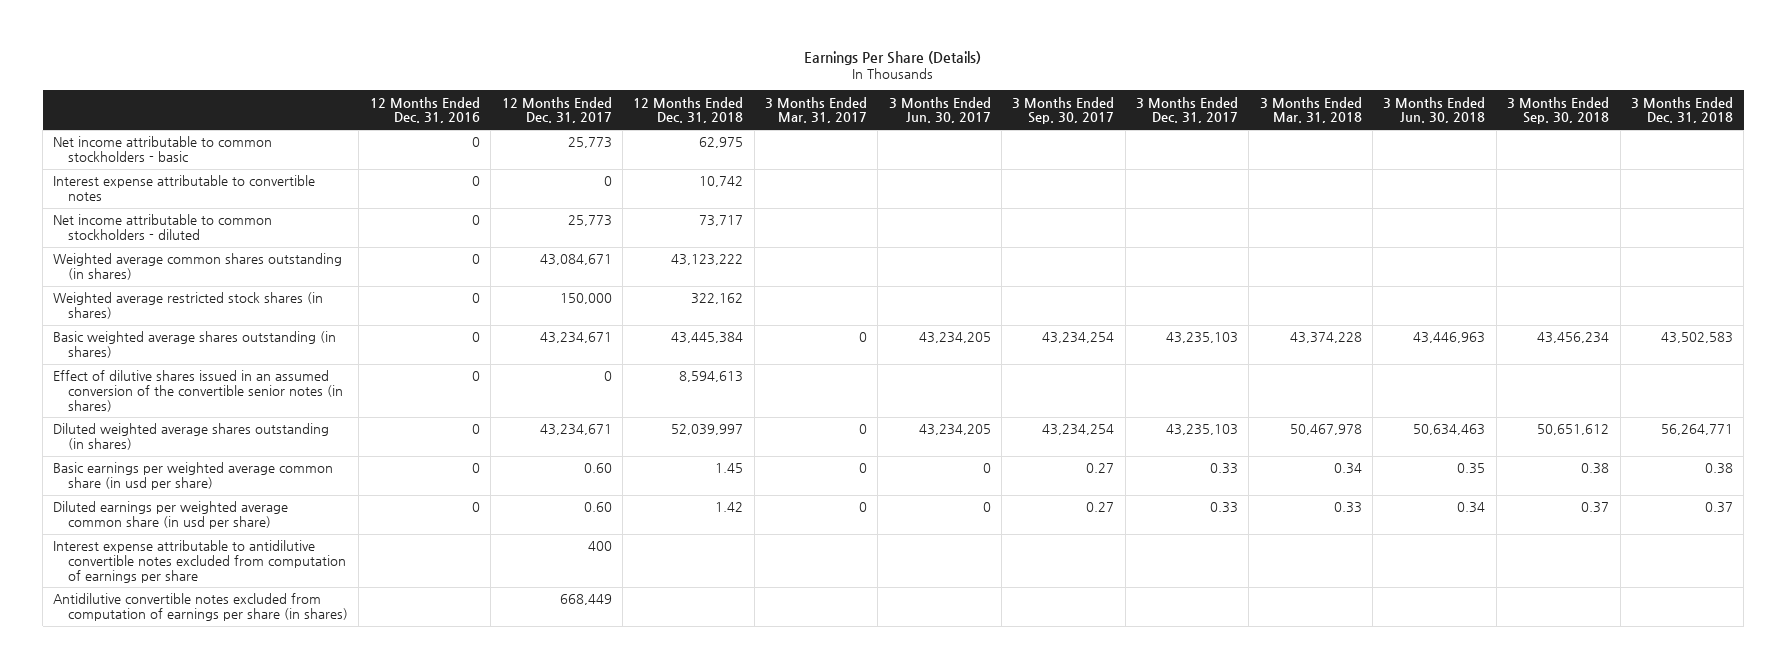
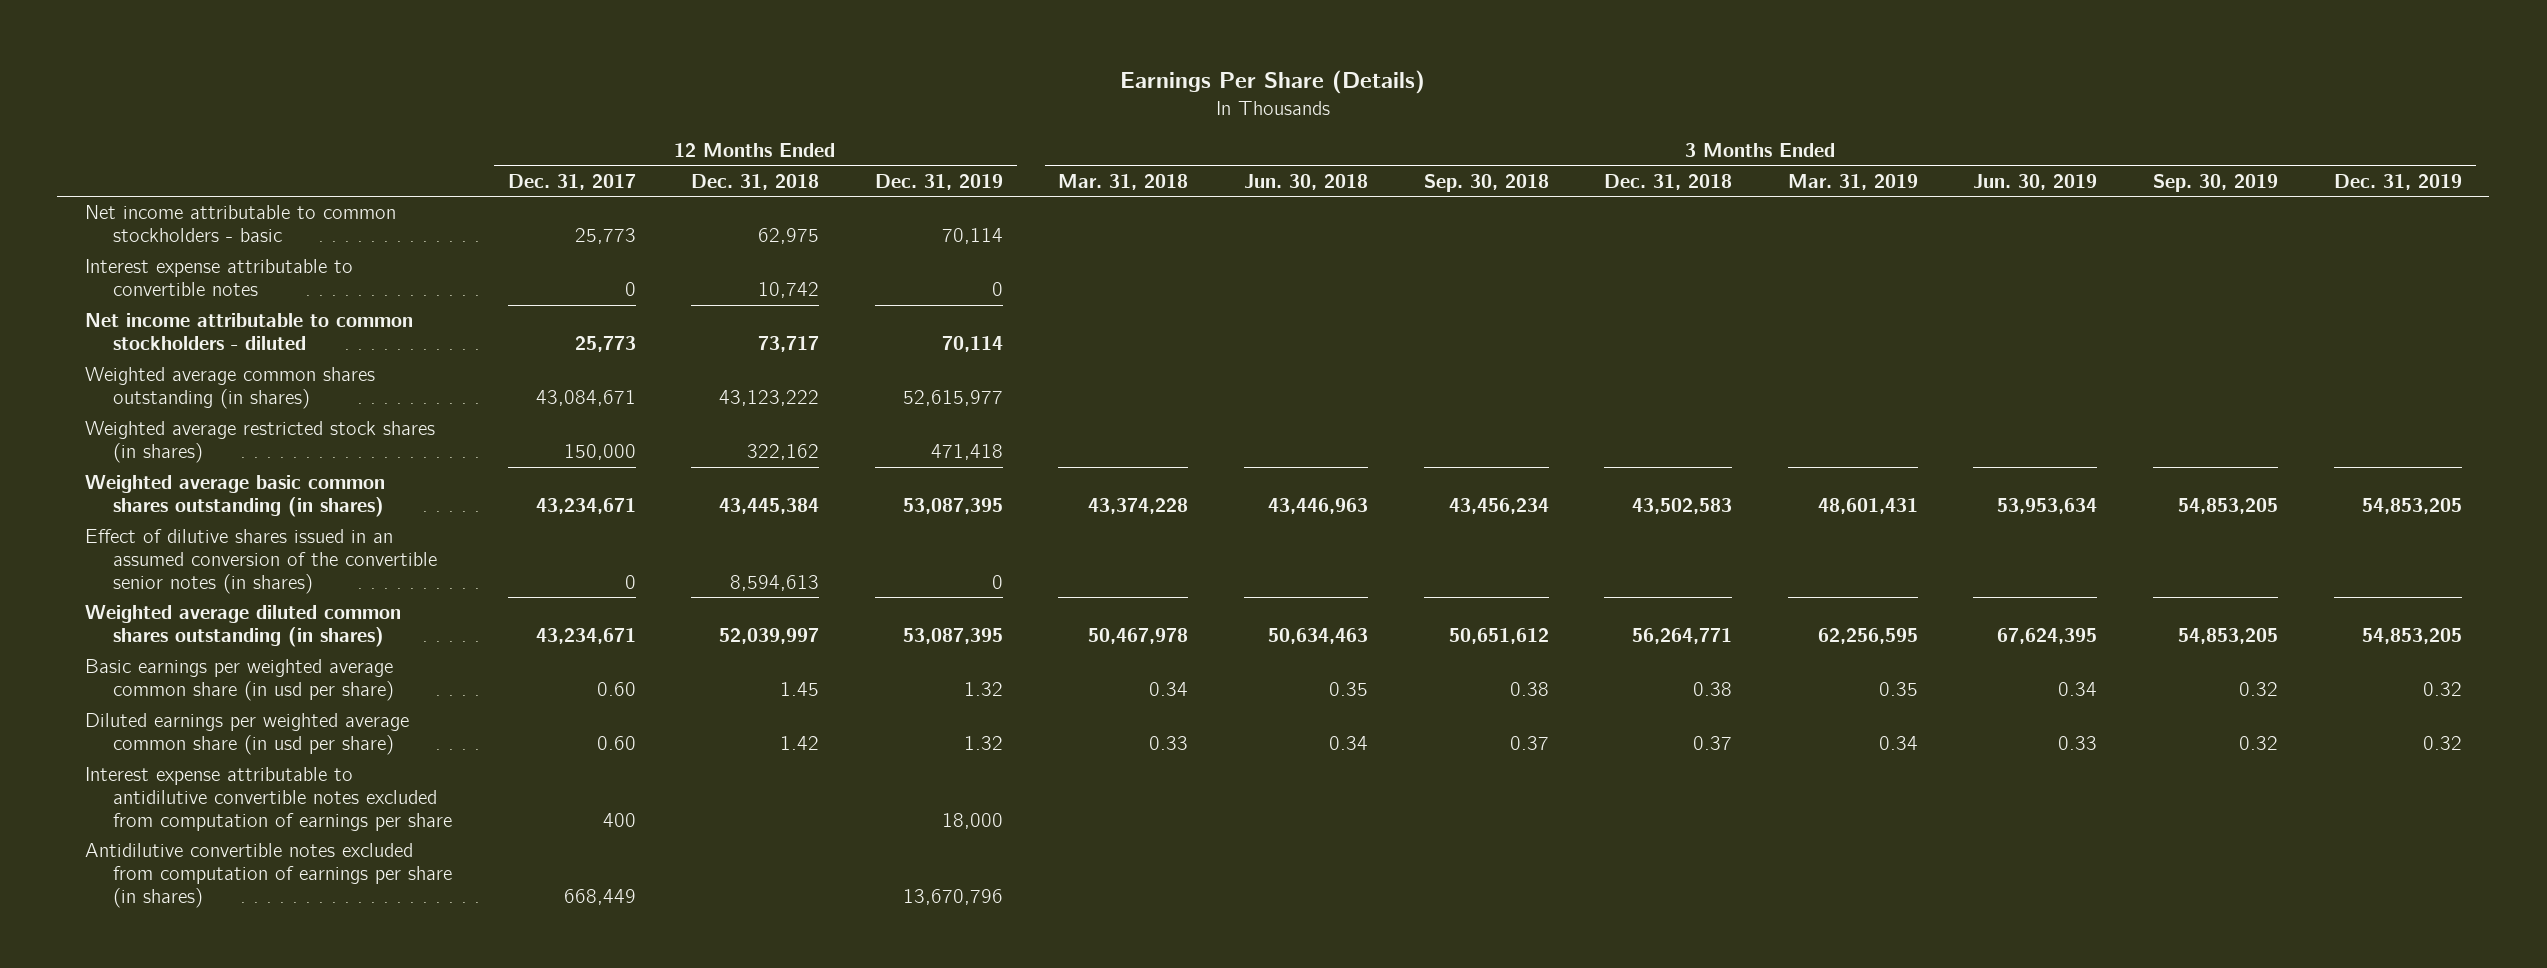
- | 12 Months Ended Dec. 31, 2016 | 12 Months Ended Dec. 31, 2017 | 12 Months Ended Dec. 31, 2018 | 3 Months Ended Mar. 31, 2017 | 3 Months Ended Jun. 30, 2017 | 3 Months Ended Sep. 30, 2017 | 3 Months Ended Dec. 31, 2017 | 3 Months Ended Mar. 31, 2018 | 3 Months Ended Jun. 30, 2018 | 3 Months Ended Sep. 30, 2018 | 3 Months Ended Dec. 31, 2018
+ | 12 Months Ended Dec. 31, 2017 | 12 Months Ended Dec. 31, 2018 | 12 Months Ended Dec. 31, 2019 | 3 Months Ended Mar. 31, 2018 | 3 Months Ended Jun. 30, 2018 | 3 Months Ended Sep. 30, 2018 | 3 Months Ended Dec. 31, 2018 | 3 Months Ended Mar. 31, 2019 | 3 Months Ended Jun. 30, 2019 | 3 Months Ended Sep. 30, 2019 | 3 Months Ended Dec. 31, 2019
- Basic weighted average shares outstanding (in shares) | 0 | 43,234,671 | 43,445,384 | 0 | 43,234,205 | 43,234,254 | 43,235,103 | 43,374,228 | 43,446,963 | 43,456,234 | 43,502,583
+ Weighted average basic common shares outstanding (in shares) | 43,234,671 | 43,445,384 | 53,087,395 | 43,374,228 | 43,446,963 | 43,456,234 | 43,502,583 | 48,601,431 | 53,953,634 | 54,853,205 | 54,853,205
- Diluted weighted average shares outstanding (in shares) | 0 | 43,234,671 | 52,039,997 | 0 | 43,234,205 | 43,234,254 | 43,235,103 | 50,467,978 | 50,634,463 | 50,651,612 | 56,264,771
+ Weighted average diluted common shares outstanding (in shares) | 43,234,671 | 52,039,997 | 53,087,395 | 50,467,978 | 50,634,463 | 50,651,612 | 56,264,771 | 62,256,595 | 67,624,395 | 54,853,205 | 54,853,205

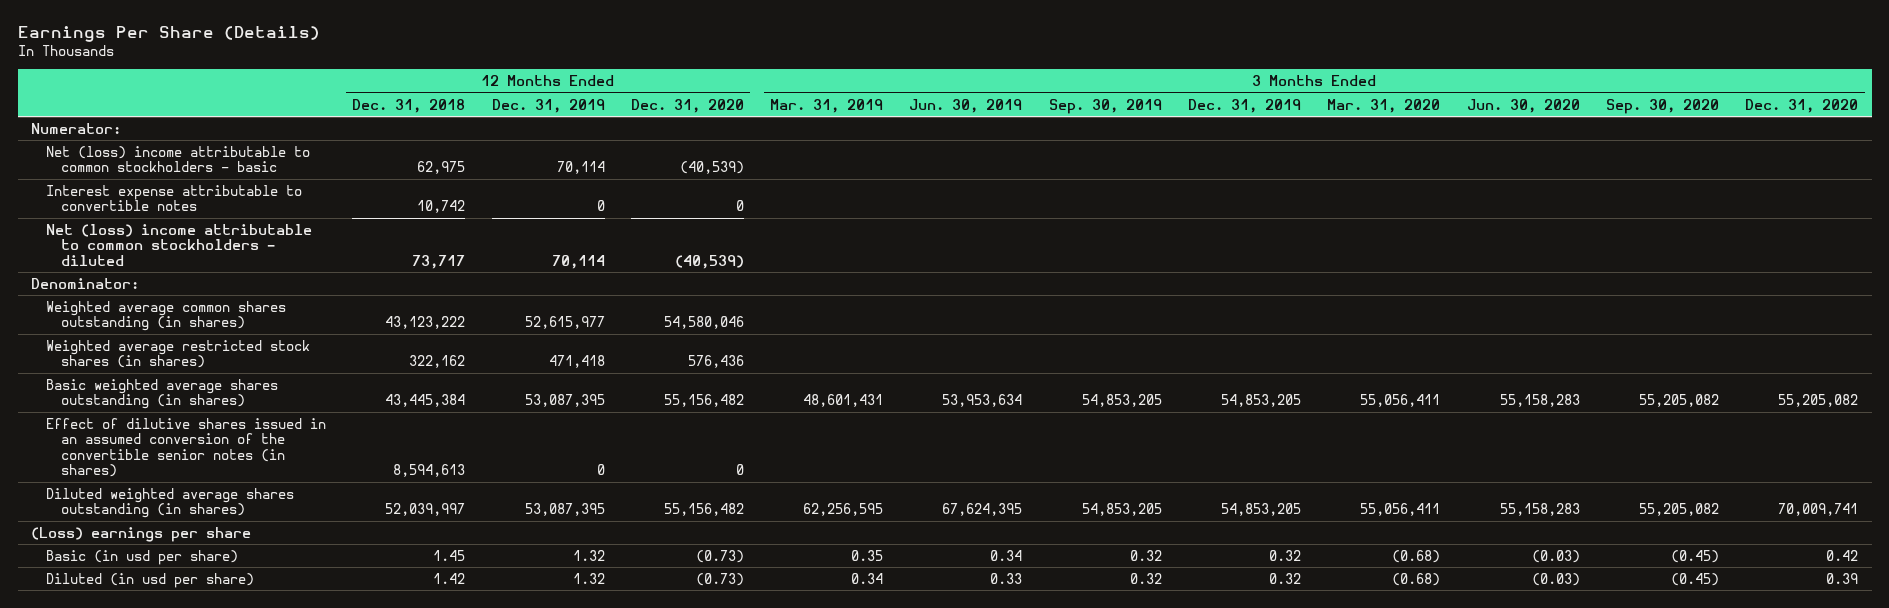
- | 12 Months Ended Dec. 31, 2017 | 12 Months Ended Dec. 31, 2018 | 12 Months Ended Dec. 31, 2019 | 3 Months Ended Mar. 31, 2018 | 3 Months Ended Jun. 30, 2018 | 3 Months Ended Sep. 30, 2018 | 3 Months Ended Dec. 31, 2018 | 3 Months Ended Mar. 31, 2019 | 3 Months Ended Jun. 30, 2019 | 3 Months Ended Sep. 30, 2019 | 3 Months Ended Dec. 31, 2019
+ | 12 Months Ended Dec. 31, 2018 | 12 Months Ended Dec. 31, 2019 | 12 Months Ended Dec. 31, 2020 | 3 Months Ended Mar. 31, 2019 | 3 Months Ended Jun. 30, 2019 | 3 Months Ended Sep. 30, 2019 | 3 Months Ended Dec. 31, 2019 | 3 Months Ended Mar. 31, 2020 | 3 Months Ended Jun. 30, 2020 | 3 Months Ended Sep. 30, 2020 | 3 Months Ended Dec. 31, 2020
- Net income attributable to common stockholders - basic | 25,773 | 62,975 | 70,114 | | | | | | | |
+ Numerator:
+ Net (loss) income attributable to common stockholders - basic | 62,975 | 70,114 | (40,539) | | | | | | | |
- Net income attributable to common stockholders - diluted | 25,773 | 73,717 | 70,114 | | | | | | | |
+ Net (loss) income attributable to common stockholders - diluted | 73,717 | 70,114 | (40,539) | | | | | | | |
+ Denominator:
- Weighted average basic common shares outstanding (in shares) | 43,234,671 | 43,445,384 | 53,087,395 | 43,374,228 | 43,446,963 | 43,456,234 | 43,502,583 | 48,601,431 | 53,953,634 | 54,853,205 | 54,853,205
+ Basic weighted average shares outstanding (in shares) | 43,445,384 | 53,087,395 | 55,156,482 | 48,601,431 | 53,953,634 | 54,853,205 | 54,853,205 | 55,056,411 | 55,158,283 | 55,205,082 | 55,205,082
- Weighted average diluted common shares outstanding (in shares) | 43,234,671 | 52,039,997 | 53,087,395 | 50,467,978 | 50,634,463 | 50,651,612 | 56,264,771 | 62,256,595 | 67,624,395 | 54,853,205 | 54,853,205
- Basic earnings per weighted average common share (in usd per share) | 0.60 | 1.45 | 1.32 | 0.34 | 0.35 | 0.38 | 0.38 | 0.35 | 0.34 | 0.32 | 0.32
- Diluted earnings per weighted average common share (in usd per share) | 0.60 | 1.42 | 1.32 | 0.33 | 0.34 | 0.37 | 0.37 | 0.34 | 0.33 | 0.32 | 0.32
- Interest expense attributable to antidilutive convertible notes excluded from computation of earnings per share | 400 | | 18,000 | | | | | | | |
- Antidilutive convertible notes excluded from computation of earnings per share (in shares) | 668,449 | | 13,670,796 | | | | | | | |
+ Diluted weighted average shares outstanding (in shares) | 52,039,997 | 53,087,395 | 55,156,482 | 62,256,595 | 67,624,395 | 54,853,205 | 54,853,205 | 55,056,411 | 55,158,283 | 55,205,082 | 70,009,741
+ (Loss) earnings per share
+ Basic (in usd per share) | 1.45 | 1.32 | (0.73) | 0.35 | 0.34 | 0.32 | 0.32 | (0.68) | (0.03) | (0.45) | 0.42
+ Diluted (in usd per share) | 1.42 | 1.32 | (0.73) | 0.34 | 0.33 | 0.32 | 0.32 | (0.68) | (0.03) | (0.45) | 0.39

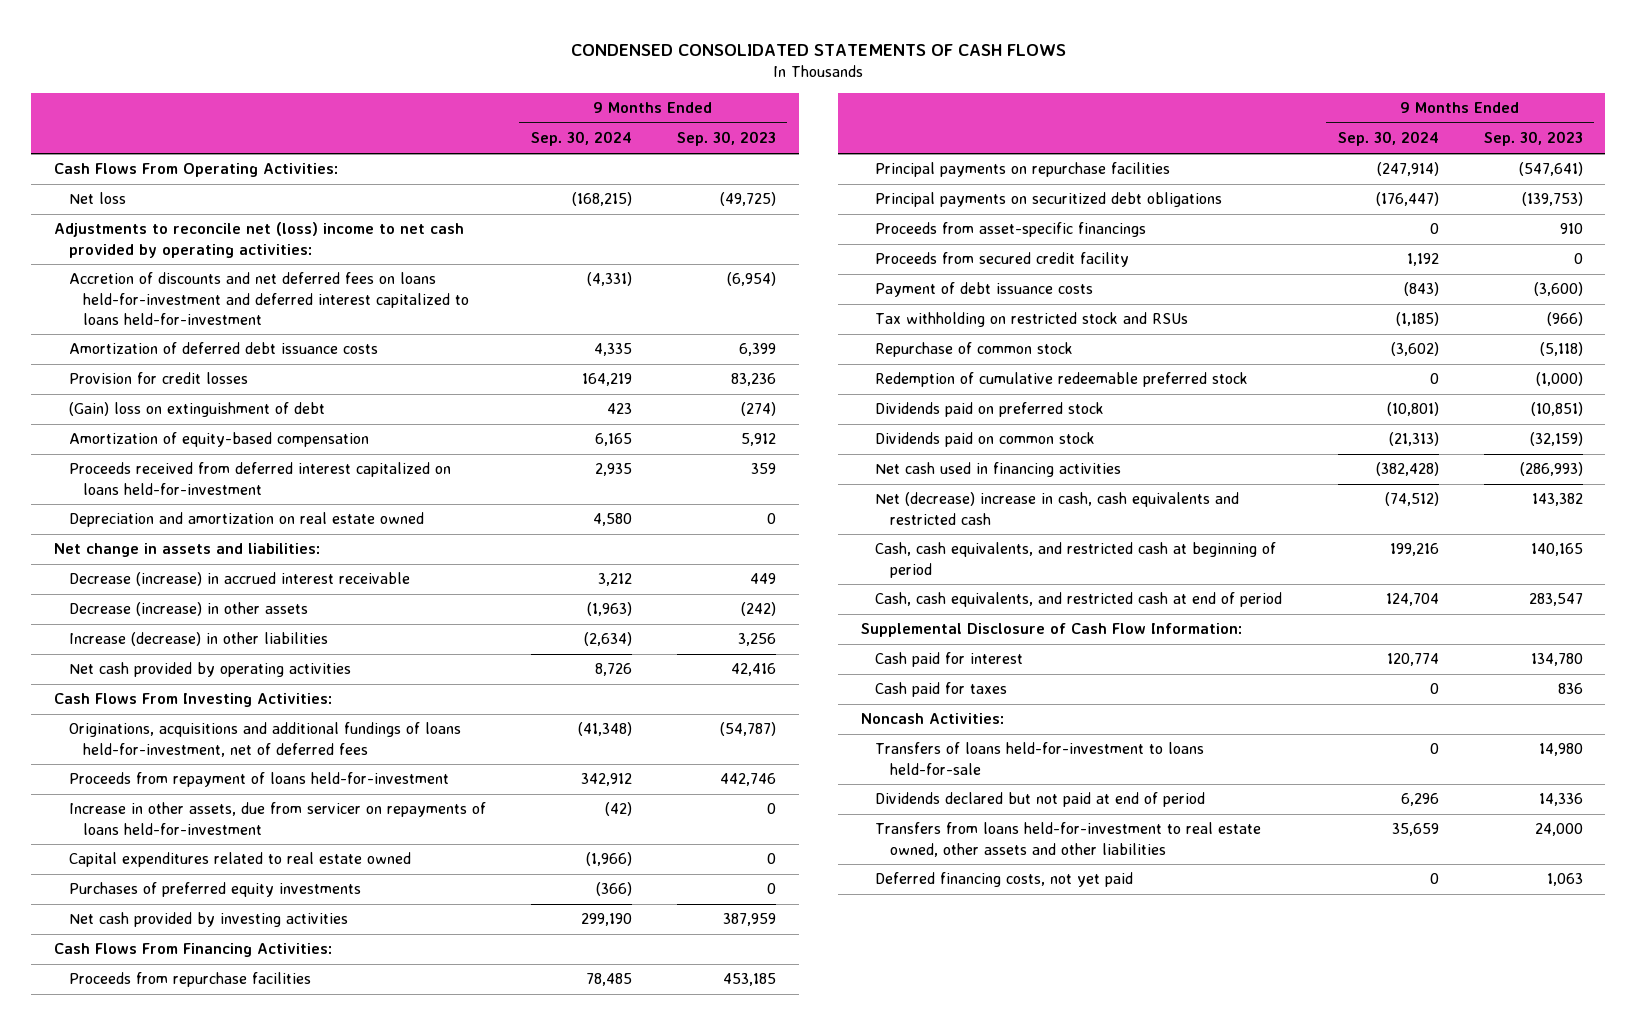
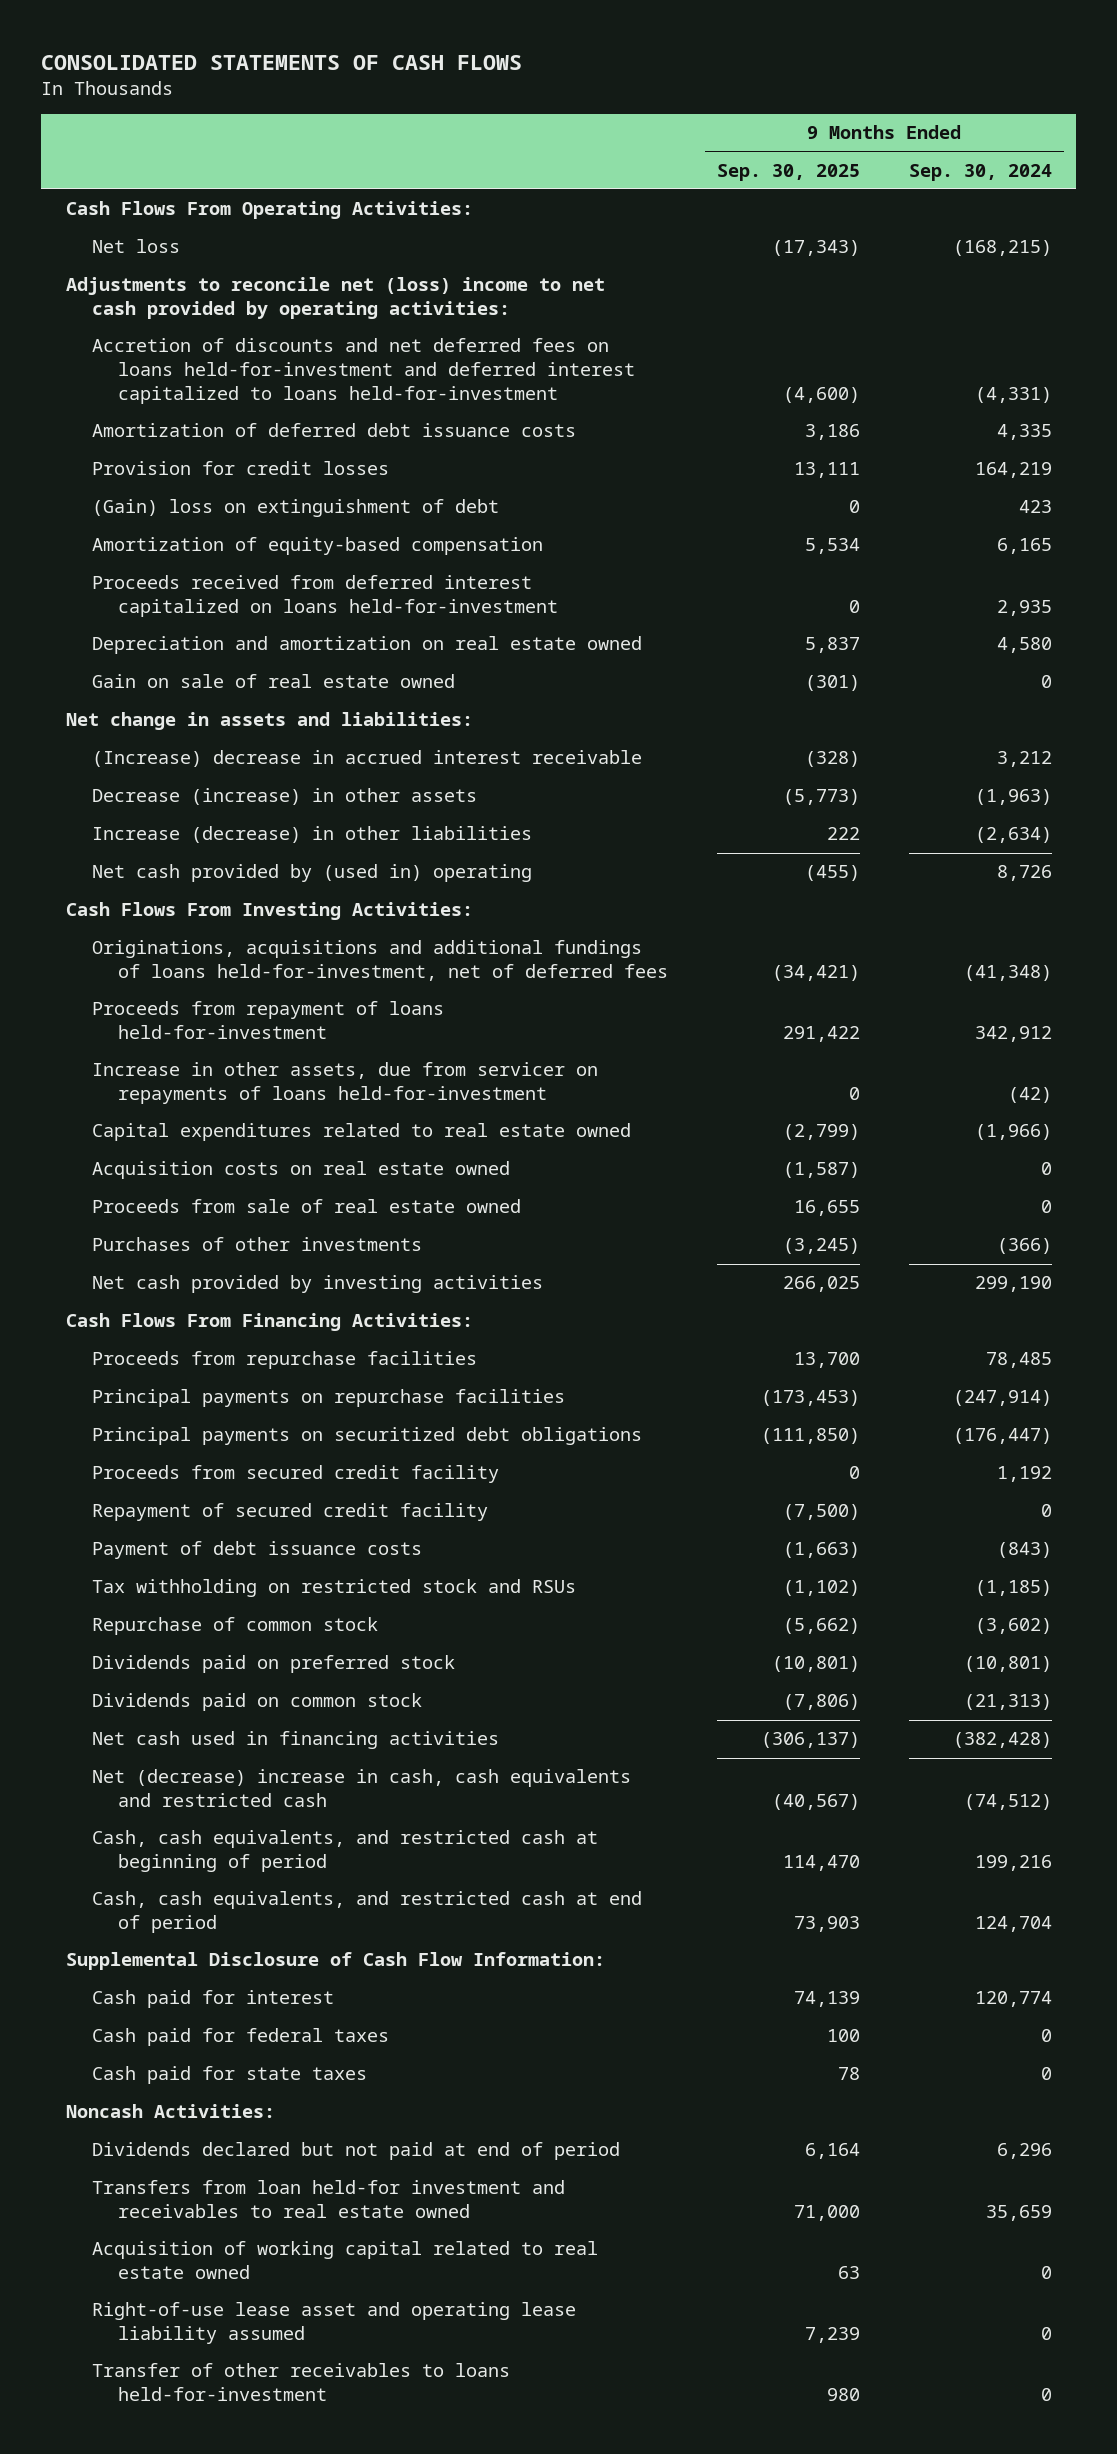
- CONDENSED CONSOLIDATED STATEMENTS OF CASH FLOWS
+ CONSOLIDATED STATEMENTS OF CASH FLOWS
- | 9 Months Ended Sep. 30, 2024 | 9 Months Ended Sep. 30, 2023
+ | 9 Months Ended Sep. 30, 2025 | 9 Months Ended Sep. 30, 2024
+ Gain on sale of real estate owned | (301) | 0
- Decrease (increase) in accrued interest receivable | 3,212 | 449
+ (Increase) decrease in accrued interest receivable | (328) | 3,212
- Net cash provided by operating activities | 8,726 | 42,416
+ Net cash provided by (used in) operating | (455) | 8,726
- Purchases of preferred equity investments | (366) | 0
+ Acquisition costs on real estate owned | (1,587) | 0
+ Proceeds from sale of real estate owned | 16,655 | 0
+ Purchases of other investments | (3,245) | (366)
- Proceeds from asset-specific financings | 0 | 910
+ Repayment of secured credit facility | (7,500) | 0
- Redemption of cumulative redeemable preferred stock | 0 | (1,000)
- Cash paid for taxes | 0 | 836
+ Cash paid for federal taxes | 100 | 0
+ Cash paid for state taxes | 78 | 0
- Transfers of loans held-for-investment to loans held-for-sale | 0 | 14,980
- Transfers from loans held-for-investment to real estate owned, other assets and other liabilities | 35,659 | 24,000
- Deferred financing costs, not yet paid | 0 | 1,063
+ Transfers from loan held-for investment and receivables to real estate owned | 71,000 | 35,659
+ Acquisition of working capital related to real estate owned | 63 | 0
+ Right-of-use lease asset and operating lease liability assumed | 7,239 | 0
+ Transfer of other receivables to loans held-for-investment | 980 | 0

